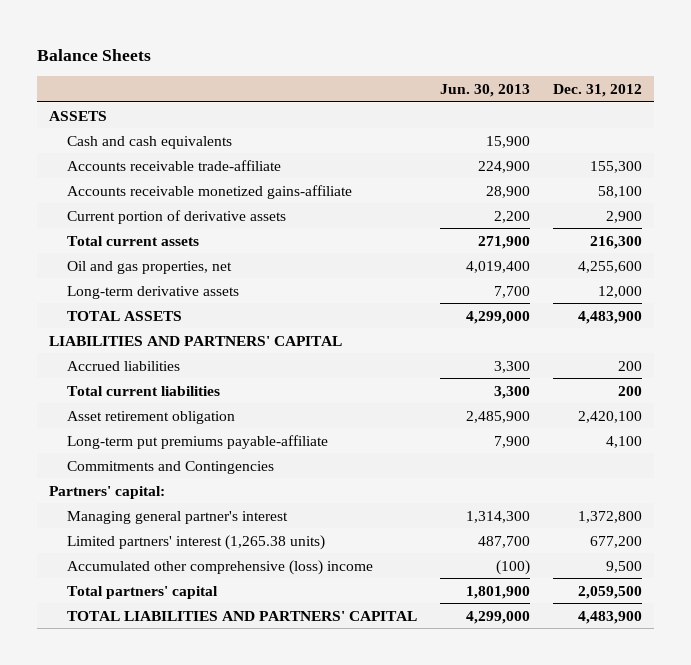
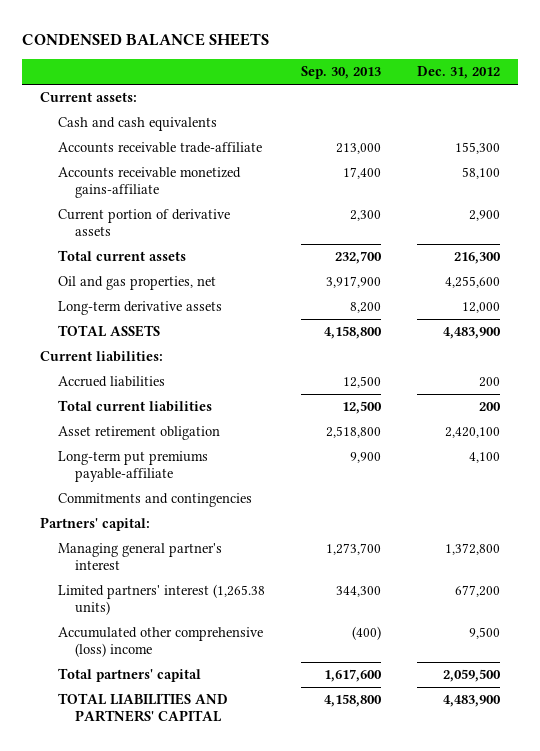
- Balance Sheets
+ CONDENSED BALANCE SHEETS
- | Jun. 30, 2013 | Dec. 31, 2012
+ | Sep. 30, 2013 | Dec. 31, 2012
- ASSETS
+ Current assets:
- LIABILITIES AND PARTNERS' CAPITAL
+ Current liabilities:
- Commitments and Contingencies
+ Commitments and contingencies

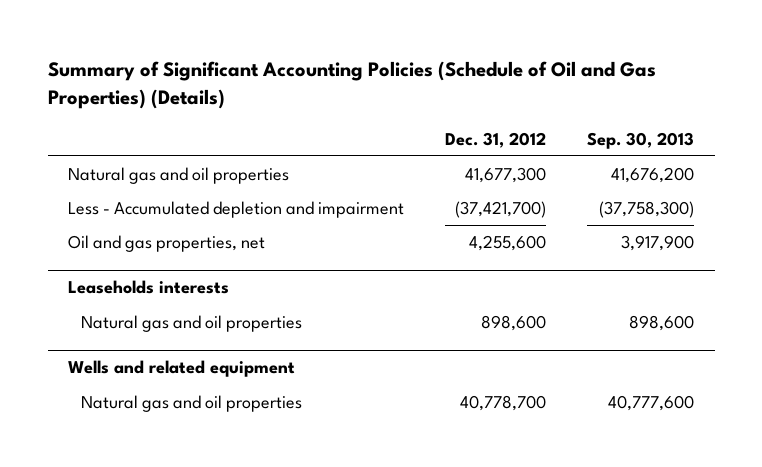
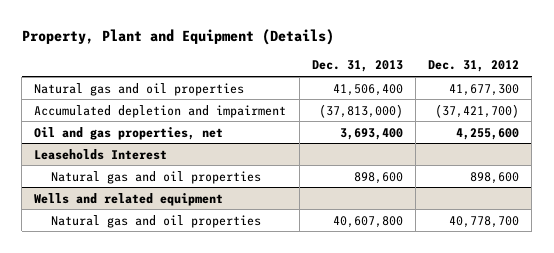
- Summary of Significant Accounting Policies (Schedule of Oil and Gas Properties) (Details)
+ Property, Plant and Equipment (Details)
- | Dec. 31, 2012 | Sep. 30, 2013
+ | Dec. 31, 2013 | Dec. 31, 2012
- Less - Accumulated depletion and impairment | (37,421,700) | (37,758,300)
+ Accumulated depletion and impairment | (37,813,000) | (37,421,700)
- Leaseholds interests
+ Leaseholds Interest

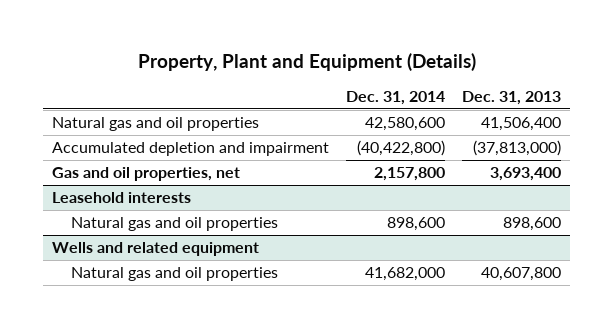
- | Dec. 31, 2013 | Dec. 31, 2012
+ | Dec. 31, 2014 | Dec. 31, 2013
- Oil and gas properties, net | 3,693,400 | 4,255,600
- Leaseholds Interest
+ Gas and oil properties, net | 2,157,800 | 3,693,400
+ Leasehold interests

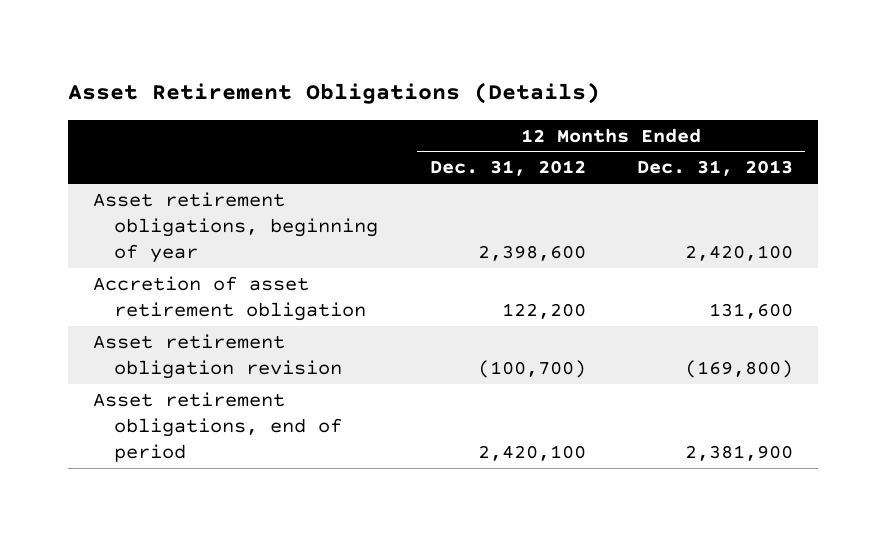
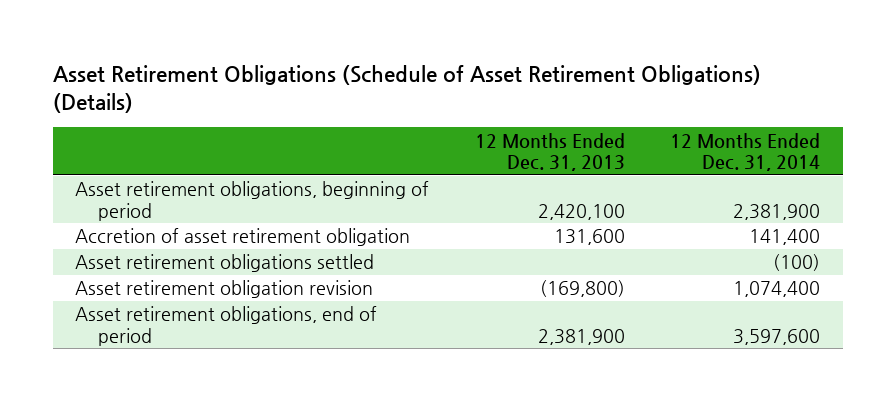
- Asset Retirement Obligations (Details)
+ Asset Retirement Obligations (Schedule of Asset Retirement Obligations) (Details)
- | 12 Months Ended Dec. 31, 2012 | 12 Months Ended Dec. 31, 2013
+ | 12 Months Ended Dec. 31, 2013 | 12 Months Ended Dec. 31, 2014
- Asset retirement obligations, beginning of year | 2,398,600 | 2,420,100
+ Asset retirement obligations, beginning of period | 2,420,100 | 2,381,900
+ Asset retirement obligations settled | | (100)

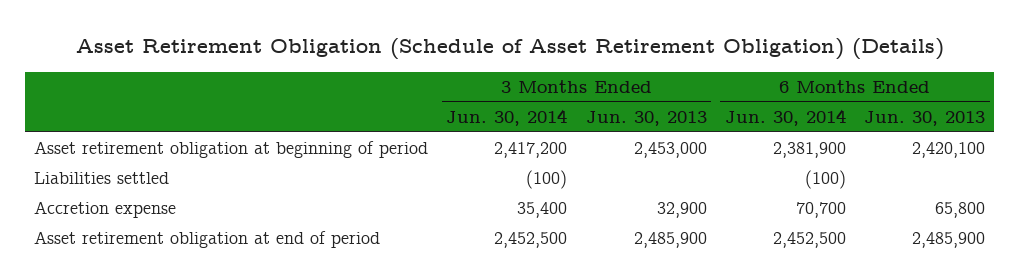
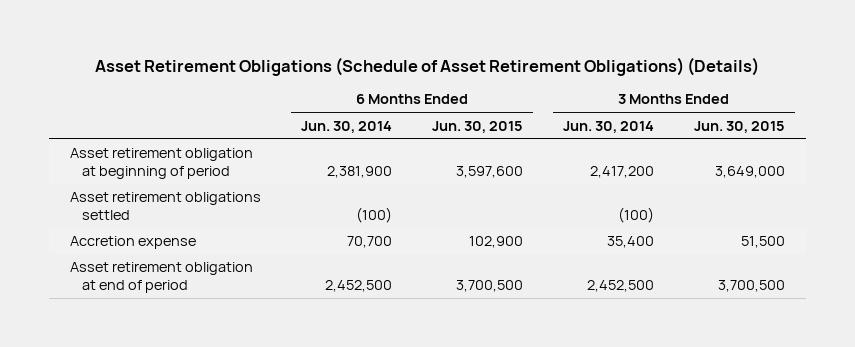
- Asset Retirement Obligation (Schedule of Asset Retirement Obligation) (Details)
+ Asset Retirement Obligations (Schedule of Asset Retirement Obligations) (Details)
- | 3 Months Ended Jun. 30, 2014 | 3 Months Ended Jun. 30, 2013 | 6 Months Ended Jun. 30, 2014 | 6 Months Ended Jun. 30, 2013
+ | 6 Months Ended Jun. 30, 2014 | 6 Months Ended Jun. 30, 2015 | 3 Months Ended Jun. 30, 2014 | 3 Months Ended Jun. 30, 2015
- Liabilities settled | (100) | | (100) |
+ Asset retirement obligations settled | (100) | | (100) |

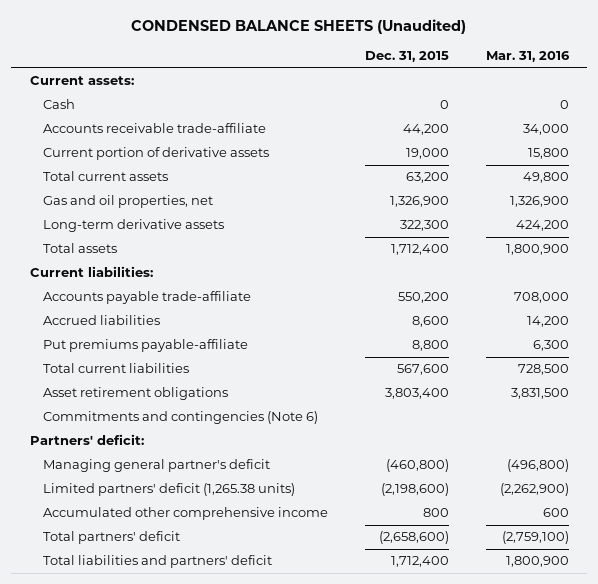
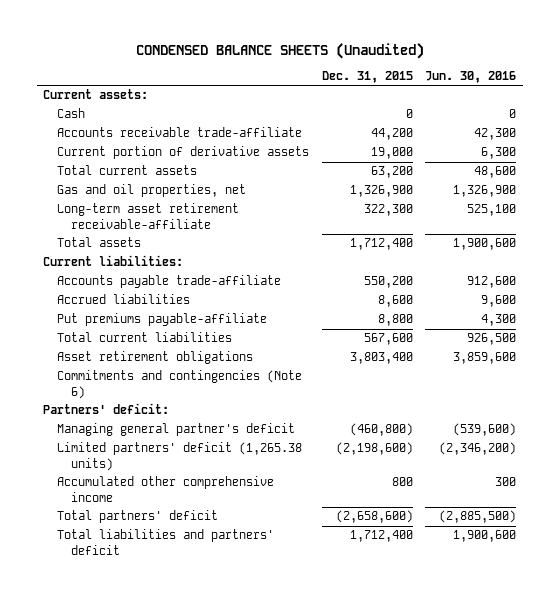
- | Dec. 31, 2015 | Mar. 31, 2016
+ | Dec. 31, 2015 | Jun. 30, 2016
- Long-term derivative assets | 322,300 | 424,200
+ Long-term asset retirement receivable-affiliate | 322,300 | 525,100

